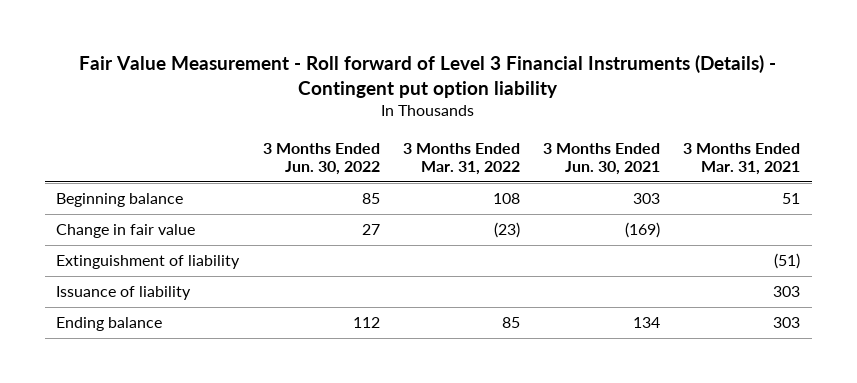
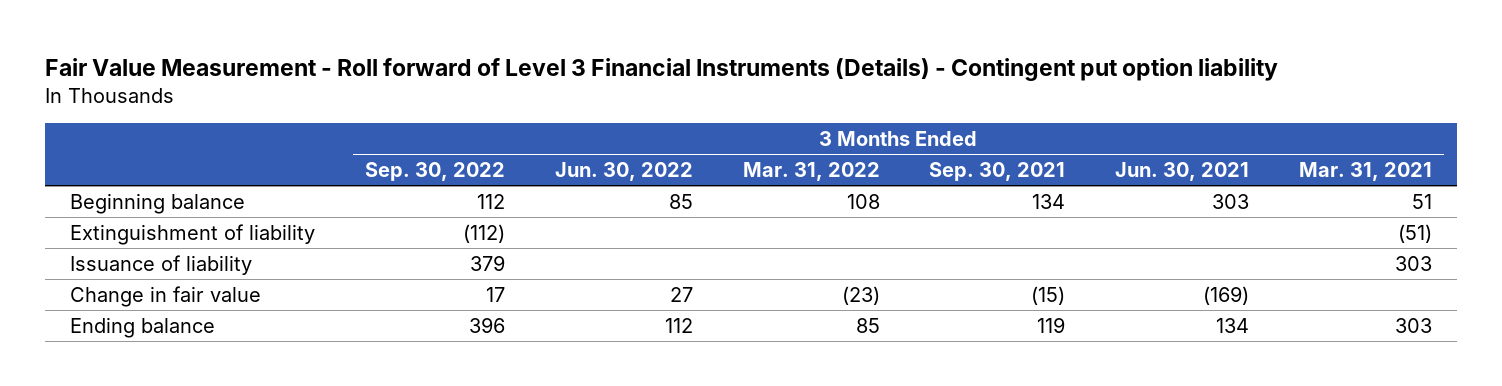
- | 3 Months Ended Jun. 30, 2022 | 3 Months Ended Mar. 31, 2022 | 3 Months Ended Jun. 30, 2021 | 3 Months Ended Mar. 31, 2021
+ | 3 Months Ended Sep. 30, 2022 | 3 Months Ended Jun. 30, 2022 | 3 Months Ended Mar. 31, 2022 | 3 Months Ended Sep. 30, 2021 | 3 Months Ended Jun. 30, 2021 | 3 Months Ended Mar. 31, 2021
moved down: Change in fair value | 17 | 27 | (23) | (15) | (169) |

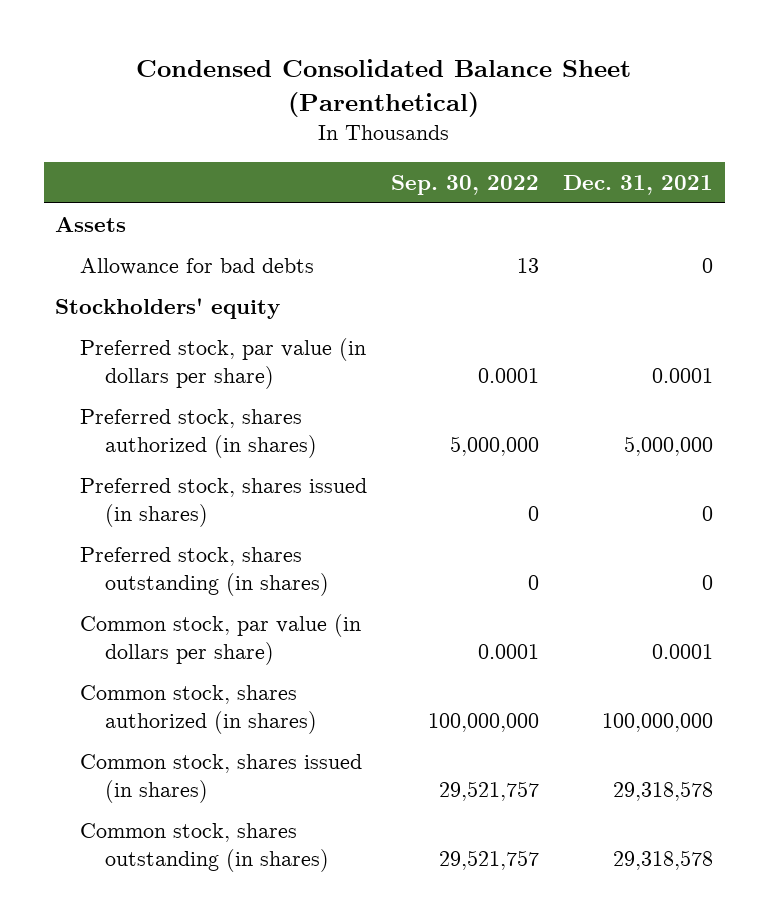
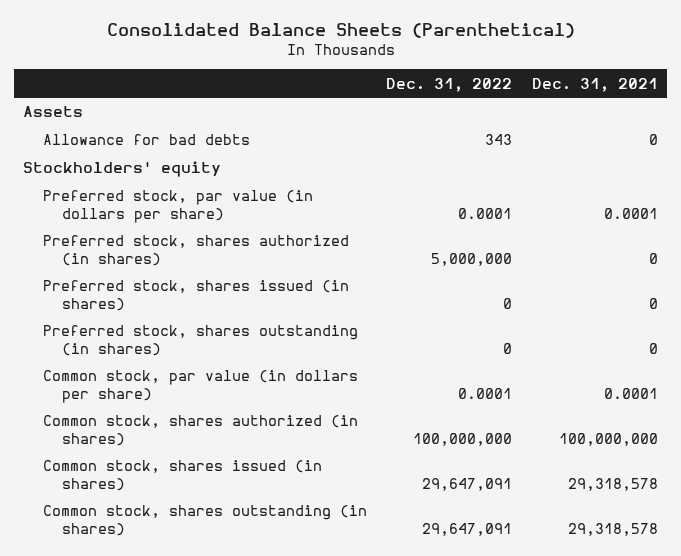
- Condensed Consolidated Balance Sheet (Parenthetical)
+ Consolidated Balance Sheets (Parenthetical)
- | Sep. 30, 2022 | Dec. 31, 2021
+ | Dec. 31, 2022 | Dec. 31, 2021
- Preferred stock, shares authorized (in shares) | 5,000,000 | 5,000,000
+ Preferred stock, shares authorized (in shares) | 5,000,000 | 0

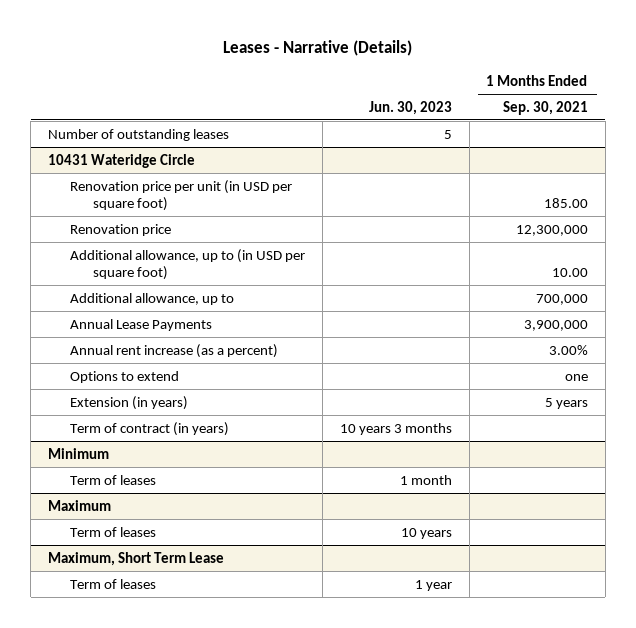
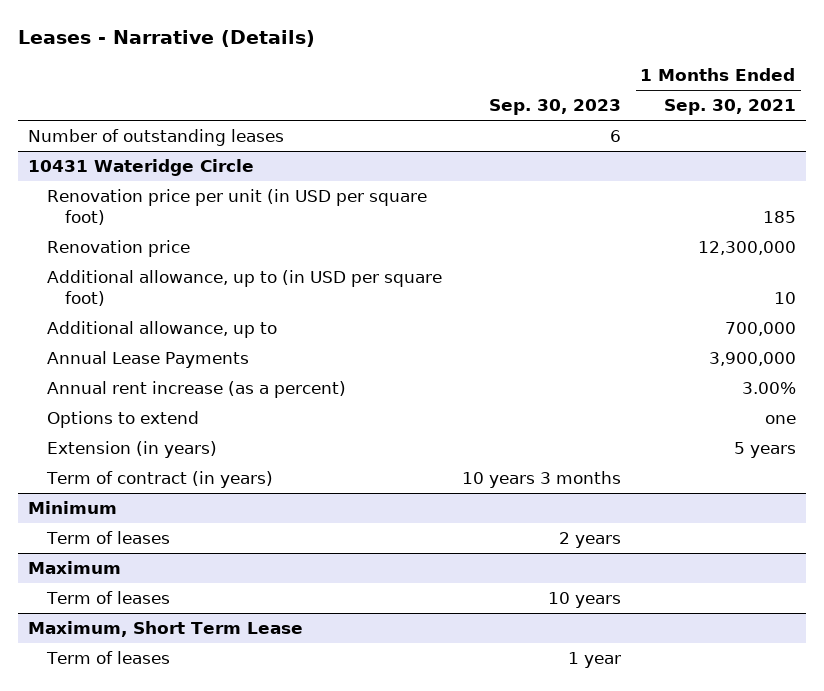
- | Jun. 30, 2023 | 1 Months Ended Sep. 30, 2021
+ | Sep. 30, 2023 | 1 Months Ended Sep. 30, 2021
@ 10431 Wateridge Circle
- Renovation price per unit (in USD per square foot) | | 185.00
+ Renovation price per unit (in USD per square foot) | | 185
- Additional allowance, up to (in USD per square foot) | | 10.00
+ Additional allowance, up to (in USD per square foot) | | 10

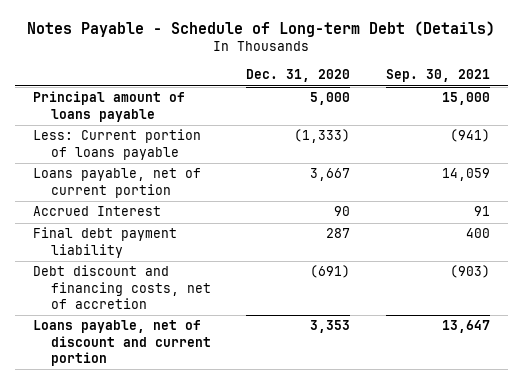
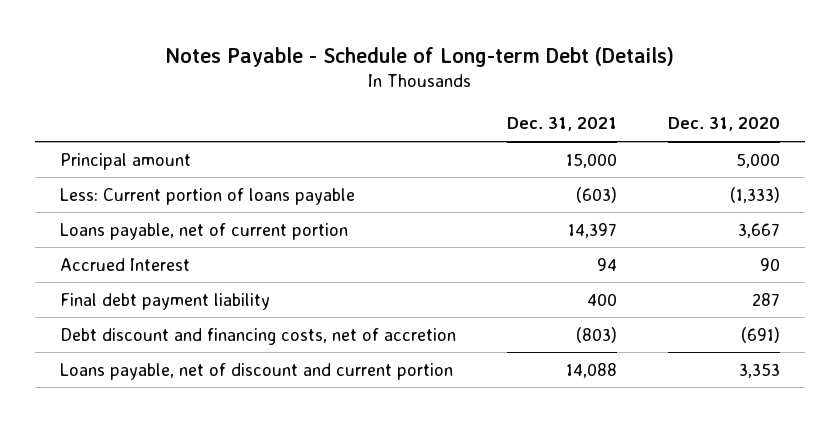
- | Dec. 31, 2020 | Sep. 30, 2021
+ | Dec. 31, 2021 | Dec. 31, 2020
- Principal amount of loans payable | 5,000 | 15,000
+ Principal amount | 15,000 | 5,000

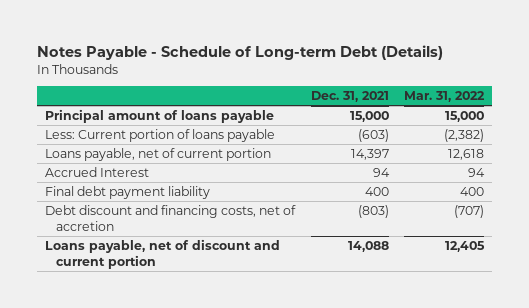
- | Dec. 31, 2021 | Dec. 31, 2020
+ | Dec. 31, 2021 | Mar. 31, 2022
- Principal amount | 15,000 | 5,000
+ Principal amount of loans payable | 15,000 | 15,000

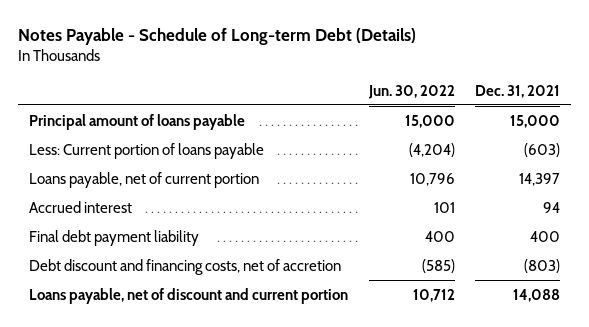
- | Dec. 31, 2021 | Mar. 31, 2022
+ | Jun. 30, 2022 | Dec. 31, 2021
- Accrued Interest | 94 | 94
+ Accrued interest | 101 | 94

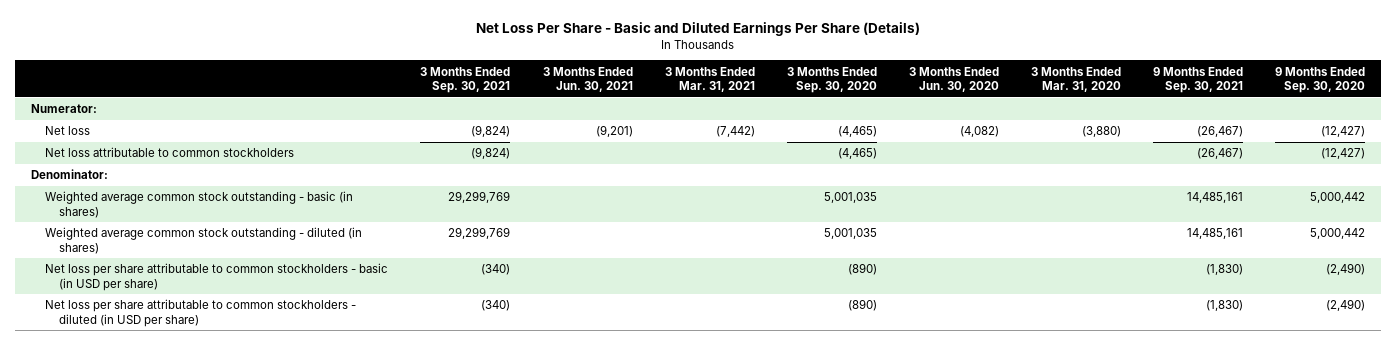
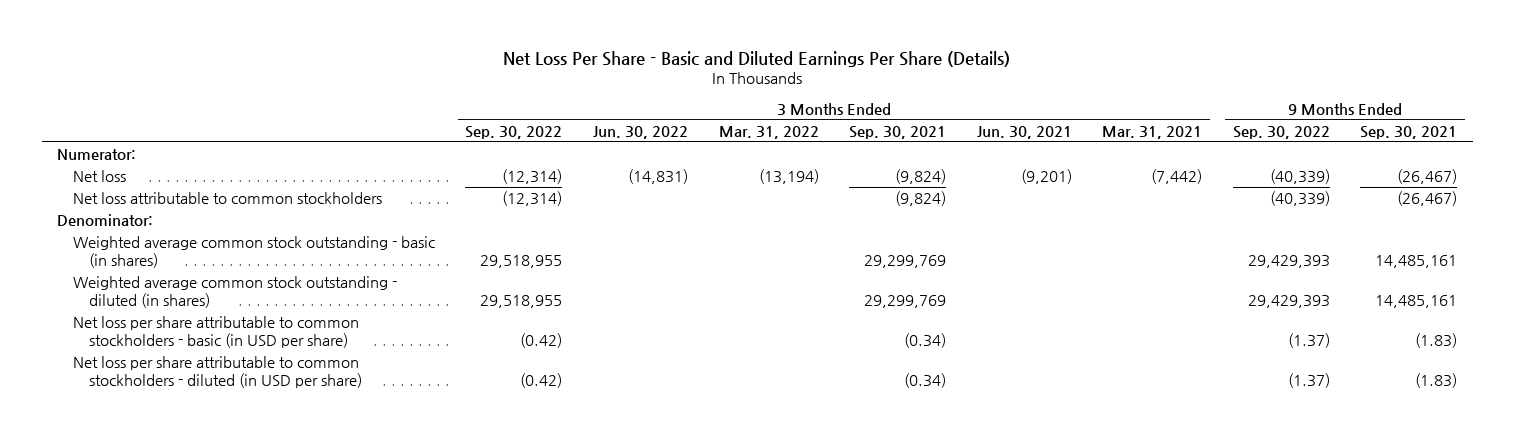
- | 3 Months Ended Sep. 30, 2021 | 3 Months Ended Jun. 30, 2021 | 3 Months Ended Mar. 31, 2021 | 3 Months Ended Sep. 30, 2020 | 3 Months Ended Jun. 30, 2020 | 3 Months Ended Mar. 31, 2020 | 9 Months Ended Sep. 30, 2021 | 9 Months Ended Sep. 30, 2020
+ | 3 Months Ended Sep. 30, 2022 | 3 Months Ended Jun. 30, 2022 | 3 Months Ended Mar. 31, 2022 | 3 Months Ended Sep. 30, 2021 | 3 Months Ended Jun. 30, 2021 | 3 Months Ended Mar. 31, 2021 | 9 Months Ended Sep. 30, 2022 | 9 Months Ended Sep. 30, 2021
- Net loss per share attributable to common stockholders - basic (in USD per share) | (340) | | | (890) | | | (1,830) | (2,490)
- Net loss per share attributable to common stockholders - diluted (in USD per share) | (340) | | | (890) | | | (1,830) | (2,490)
+ Net loss per share attributable to common stockholders - basic (in USD per share) | (0.42) | | | (0.34) | | | (1.37) | (1.83)
+ Net loss per share attributable to common stockholders - diluted (in USD per share) | (0.42) | | | (0.34) | | | (1.37) | (1.83)

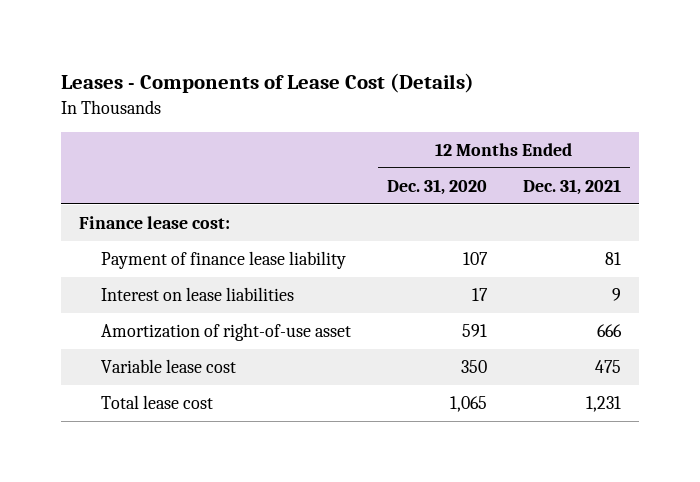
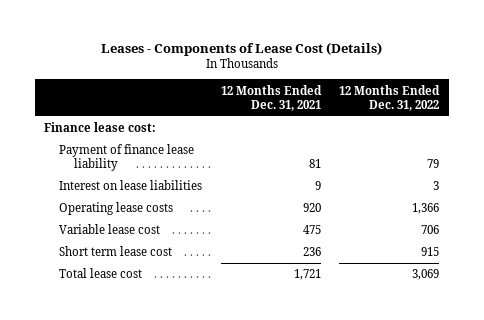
- | 12 Months Ended Dec. 31, 2020 | 12 Months Ended Dec. 31, 2021
+ | 12 Months Ended Dec. 31, 2021 | 12 Months Ended Dec. 31, 2022
- Amortization of right-of-use asset | 591 | 666
+ Operating lease costs | 920 | 1,366
- Total lease cost | 1,065 | 1,231
+ Short term lease cost | 236 | 915
+ Total lease cost | 1,721 | 3,069

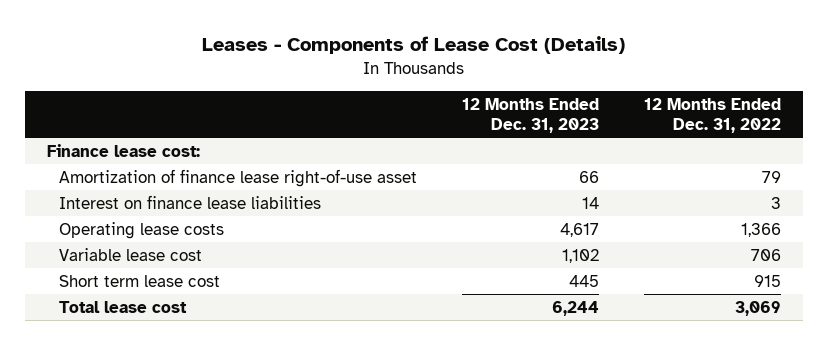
- | 12 Months Ended Dec. 31, 2021 | 12 Months Ended Dec. 31, 2022
+ | 12 Months Ended Dec. 31, 2023 | 12 Months Ended Dec. 31, 2022
- Payment of finance lease liability | 81 | 79
- Interest on lease liabilities | 9 | 3
+ Amortization of finance lease right-of-use asset | 66 | 79
+ Interest on finance lease liabilities | 14 | 3

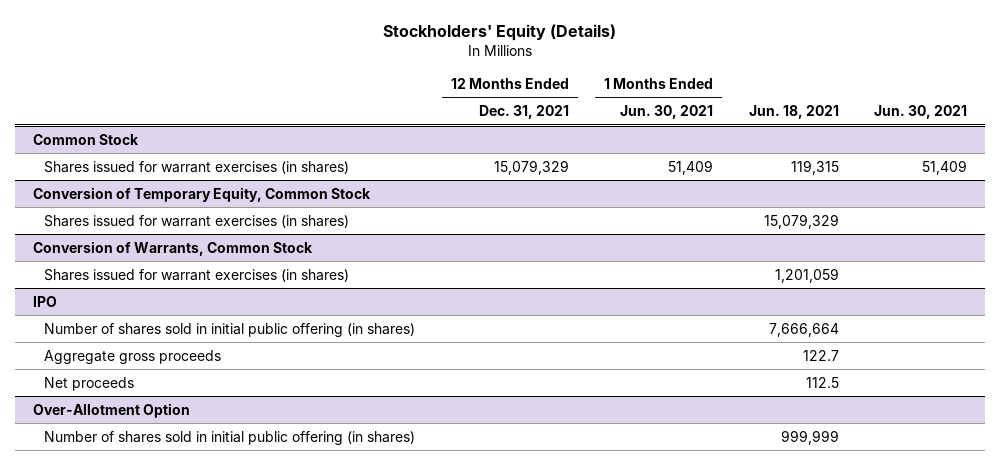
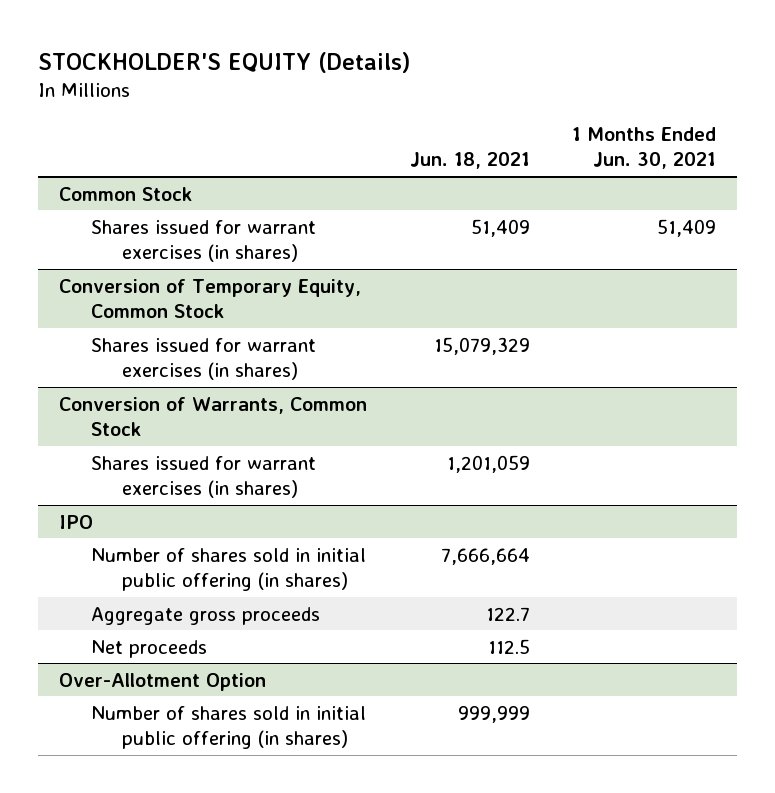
- Stockholders' Equity (Details)
+ STOCKHOLDER'S EQUITY (Details)
- | 12 Months Ended Dec. 31, 2021 | 1 Months Ended Jun. 30, 2021 | Jun. 18, 2021 | Jun. 30, 2021
+ | Jun. 18, 2021 | 1 Months Ended Jun. 30, 2021
@ Common Stock
- Shares issued for warrant exercises (in shares) | 15,079,329 | 51,409 | 119,315 | 51,409
+ Shares issued for warrant exercises (in shares) | 51,409 | 51,409

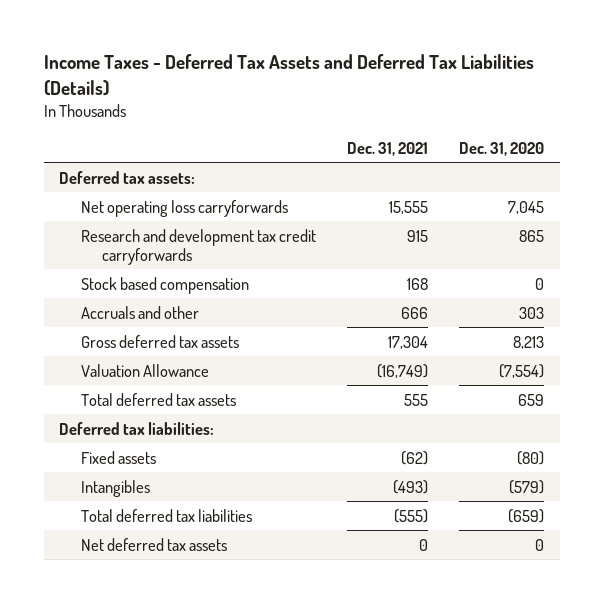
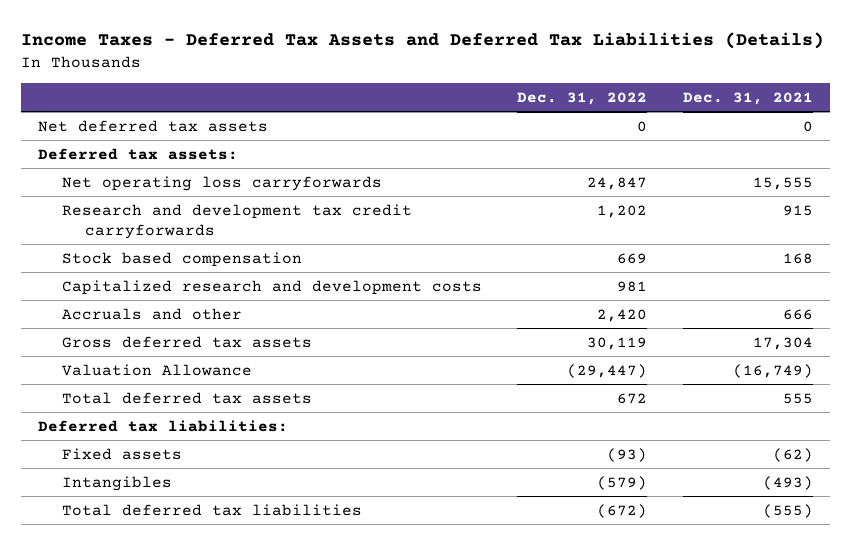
- | Dec. 31, 2021 | Dec. 31, 2020
+ | Dec. 31, 2022 | Dec. 31, 2021
moved up: Net deferred tax assets | 0 | 0
+ Capitalized research and development costs | 981 |

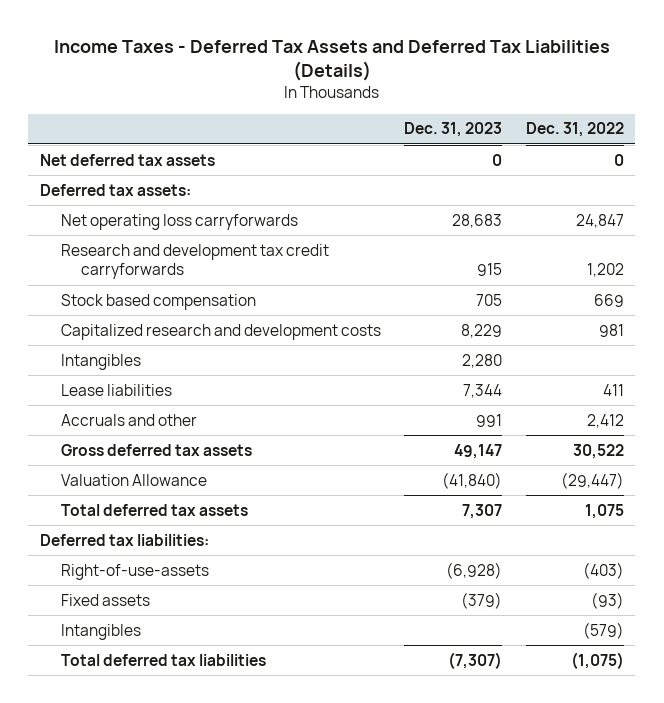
- | Dec. 31, 2022 | Dec. 31, 2021
+ | Dec. 31, 2023 | Dec. 31, 2022
- Accruals and other | 2,420 | 666
- Gross deferred tax assets | 30,119 | 17,304
+ Intangibles | 2,280 |
+ Lease liabilities | 7,344 | 411
+ Accruals and other | 991 | 2,412
+ Gross deferred tax assets | 49,147 | 30,522
- Total deferred tax assets | 672 | 555
+ Total deferred tax assets | 7,307 | 1,075
+ Right-of-use-assets | (6,928) | (403)
- Total deferred tax liabilities | (672) | (555)
+ Total deferred tax liabilities | (7,307) | (1,075)

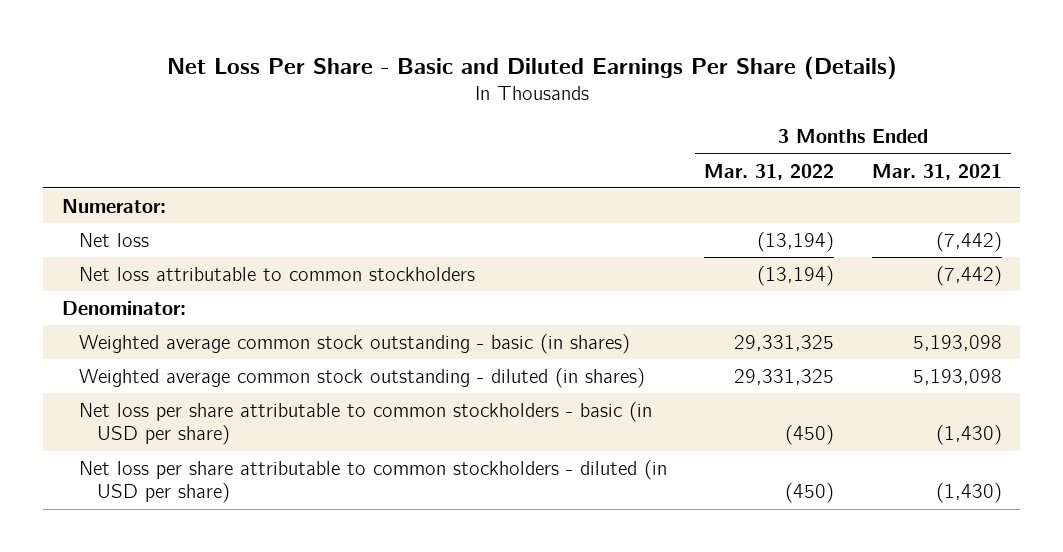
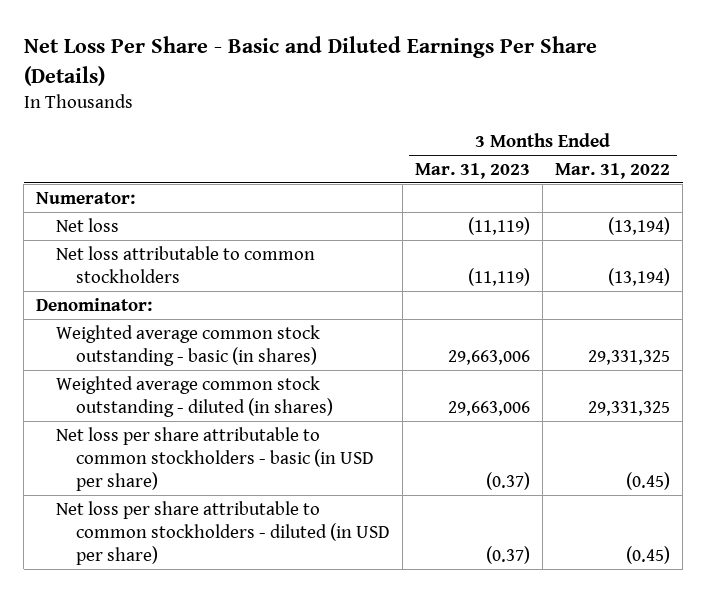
- | 3 Months Ended Mar. 31, 2022 | 3 Months Ended Mar. 31, 2021
+ | 3 Months Ended Mar. 31, 2023 | 3 Months Ended Mar. 31, 2022
- Net loss per share attributable to common stockholders - basic (in USD per share) | (450) | (1,430)
- Net loss per share attributable to common stockholders - diluted (in USD per share) | (450) | (1,430)
+ Net loss per share attributable to common stockholders - basic (in USD per share) | (0.37) | (0.45)
+ Net loss per share attributable to common stockholders - diluted (in USD per share) | (0.37) | (0.45)

